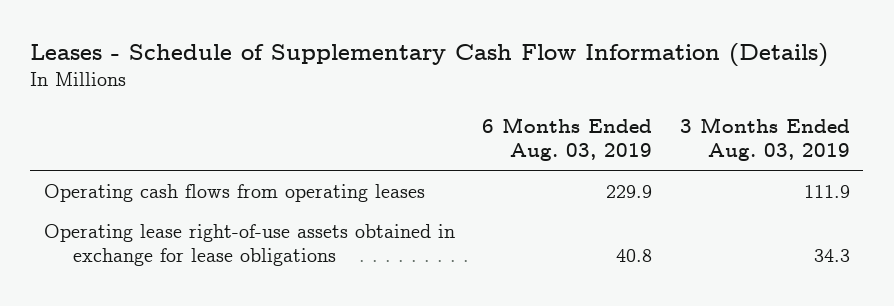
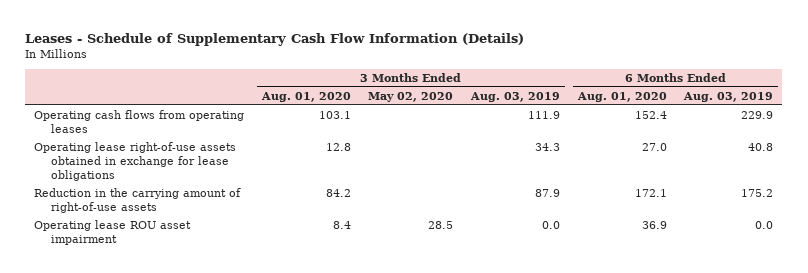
- | 6 Months Ended Aug. 03, 2019 | 3 Months Ended Aug. 03, 2019
+ | 3 Months Ended Aug. 01, 2020 | 3 Months Ended May 02, 2020 | 3 Months Ended Aug. 03, 2019 | 6 Months Ended Aug. 01, 2020 | 6 Months Ended Aug. 03, 2019
+ Reduction in the carrying amount of right-of-use assets | 84.2 | | 87.9 | 172.1 | 175.2
+ Operating lease ROU asset impairment | 8.4 | 28.5 | 0.0 | 36.9 | 0.0

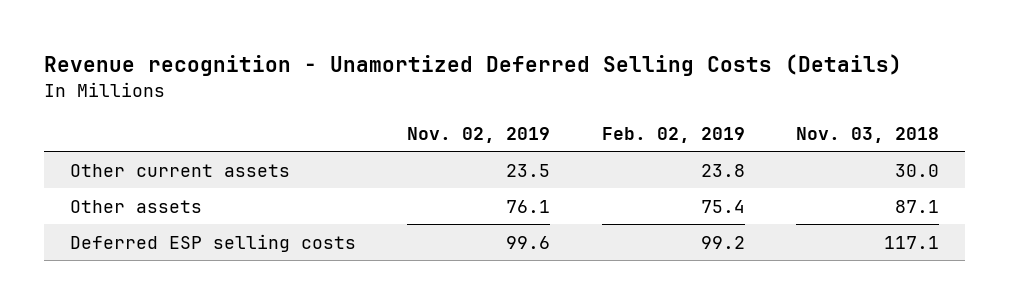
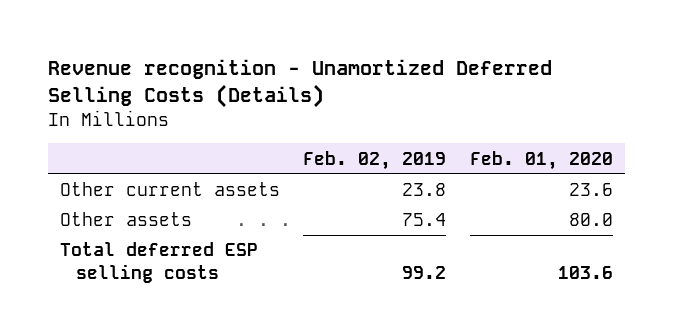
- | Nov. 02, 2019 | Feb. 02, 2019 | Nov. 03, 2018
+ | Feb. 02, 2019 | Feb. 01, 2020
- Deferred ESP selling costs | 99.6 | 99.2 | 117.1
+ Total deferred ESP selling costs | 99.2 | 103.6

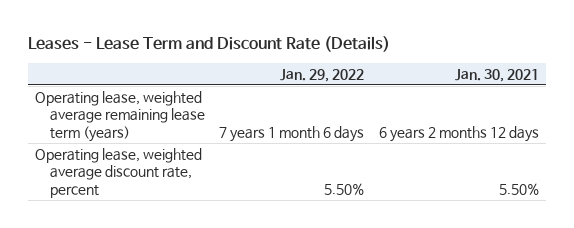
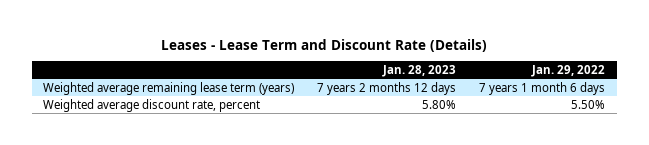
- | Jan. 29, 2022 | Jan. 30, 2021
+ | Jan. 28, 2023 | Jan. 29, 2022
- Operating lease, weighted average remaining lease term (years) | 7 years 1 month 6 days | 6 years 2 months 12 days
- Operating lease, weighted average discount rate, percent | 5.50% | 5.50%
+ Weighted average remaining lease term (years) | 7 years 2 months 12 days | 7 years 1 month 6 days
+ Weighted average discount rate, percent | 5.80% | 5.50%

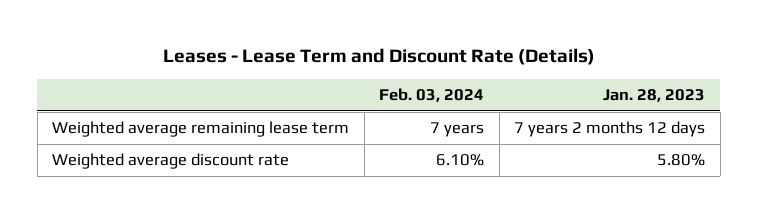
- | Jan. 28, 2023 | Jan. 29, 2022
+ | Feb. 03, 2024 | Jan. 28, 2023
- Weighted average remaining lease term (years) | 7 years 2 months 12 days | 7 years 1 month 6 days
- Weighted average discount rate, percent | 5.80% | 5.50%
+ Weighted average remaining lease term | 7 years | 7 years 2 months 12 days
+ Weighted average discount rate | 6.10% | 5.80%

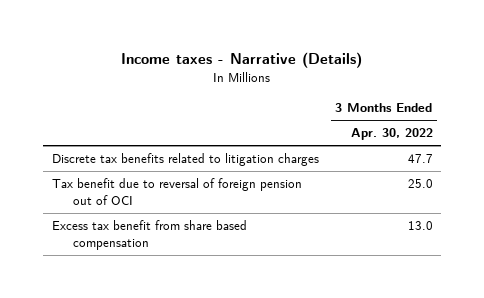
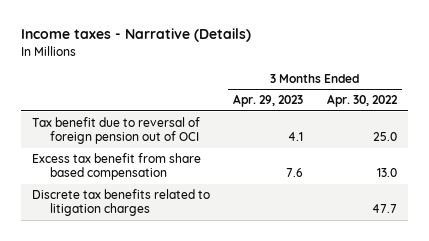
- | 3 Months Ended Apr. 30, 2022
+ | 3 Months Ended Apr. 29, 2023 | 3 Months Ended Apr. 30, 2022
moved down: Discrete tax benefits related to litigation charges | | 47.7

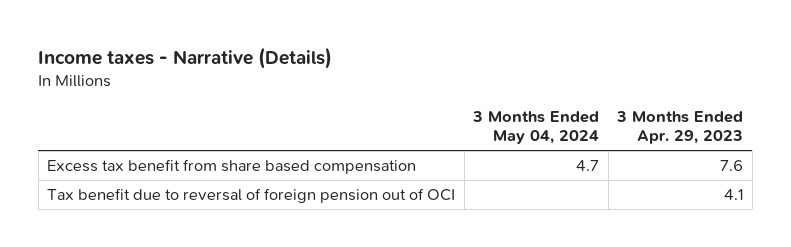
- | 3 Months Ended Apr. 29, 2023 | 3 Months Ended Apr. 30, 2022
+ | 3 Months Ended May 04, 2024 | 3 Months Ended Apr. 29, 2023
- Discrete tax benefits related to litigation charges | | 47.7
moved down: Tax benefit due to reversal of foreign pension out of OCI | | 4.1

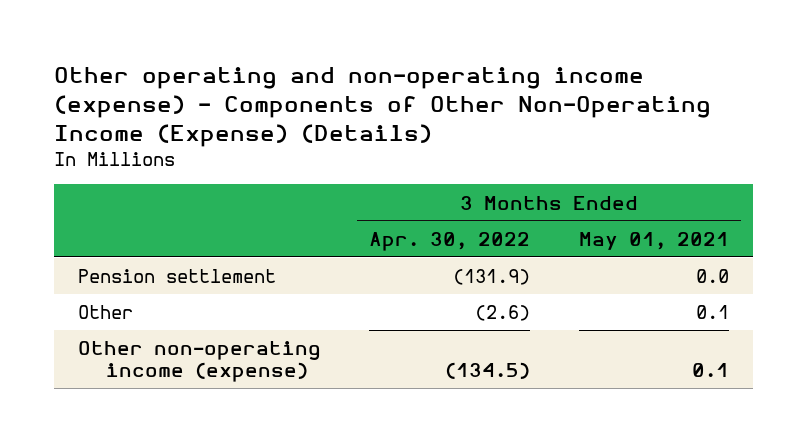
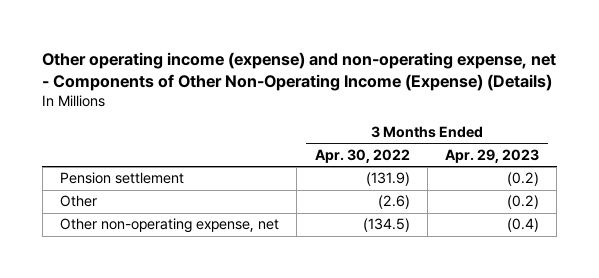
- Other operating and non-operating income (expense) - Components of Other Non-Operating Income (Expense) (Details)
+ Other operating income (expense) and non-operating expense, net - Components of Other Non-Operating Income (Expense) (Details)
- | 3 Months Ended Apr. 30, 2022 | 3 Months Ended May 01, 2021
+ | 3 Months Ended Apr. 30, 2022 | 3 Months Ended Apr. 29, 2023
- Other non-operating income (expense) | (134.5) | 0.1
+ Other non-operating expense, net | (134.5) | (0.4)

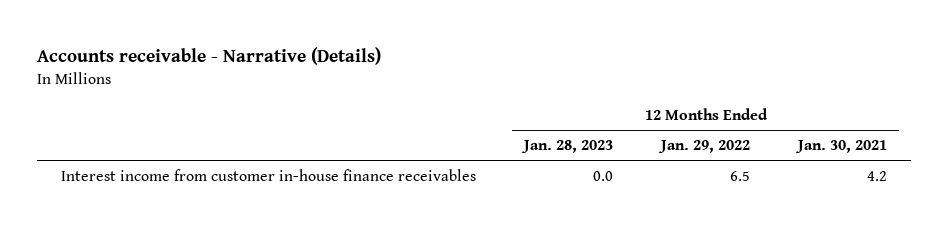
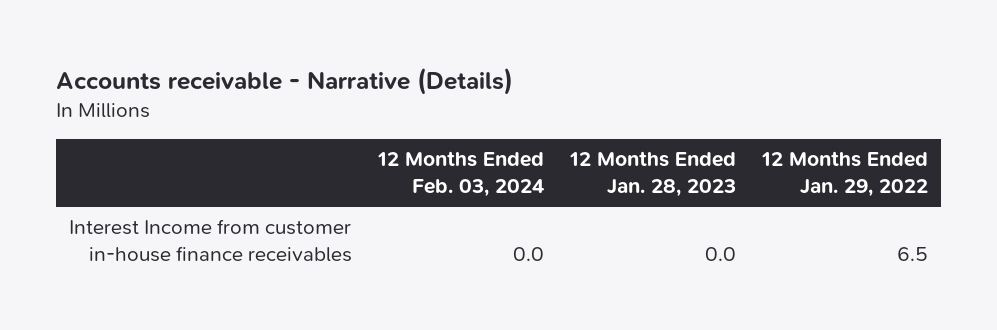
- | 12 Months Ended Jan. 28, 2023 | 12 Months Ended Jan. 29, 2022 | 12 Months Ended Jan. 30, 2021
+ | 12 Months Ended Feb. 03, 2024 | 12 Months Ended Jan. 28, 2023 | 12 Months Ended Jan. 29, 2022
- Interest income from customer in-house finance receivables | 0.0 | 6.5 | 4.2
+ Interest Income from customer in-house finance receivables | 0.0 | 0.0 | 6.5

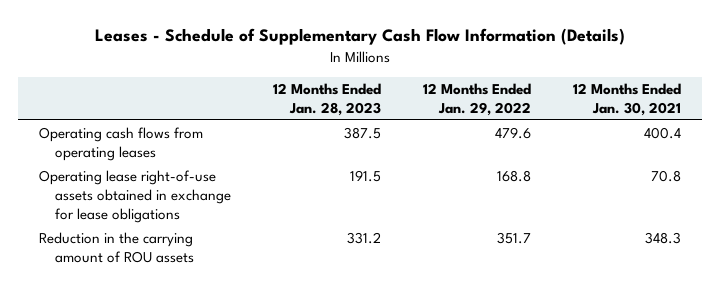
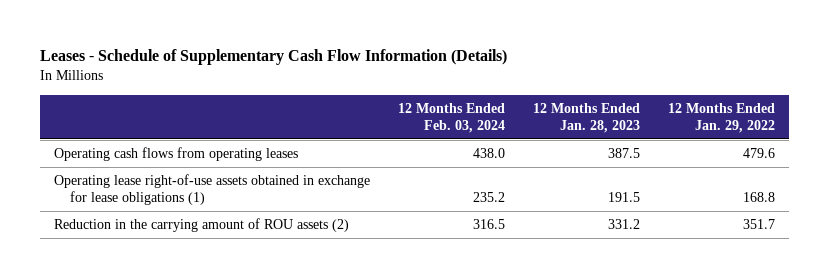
- | 12 Months Ended Jan. 28, 2023 | 12 Months Ended Jan. 29, 2022 | 12 Months Ended Jan. 30, 2021
+ | 12 Months Ended Feb. 03, 2024 | 12 Months Ended Jan. 28, 2023 | 12 Months Ended Jan. 29, 2022
- Operating lease right-of-use assets obtained in exchange for lease obligations | 191.5 | 168.8 | 70.8
- Reduction in the carrying amount of ROU assets | 331.2 | 351.7 | 348.3
+ Operating lease right-of-use assets obtained in exchange for lease obligations (1) | 235.2 | 191.5 | 168.8
+ Reduction in the carrying amount of ROU assets (2) | 316.5 | 331.2 | 351.7

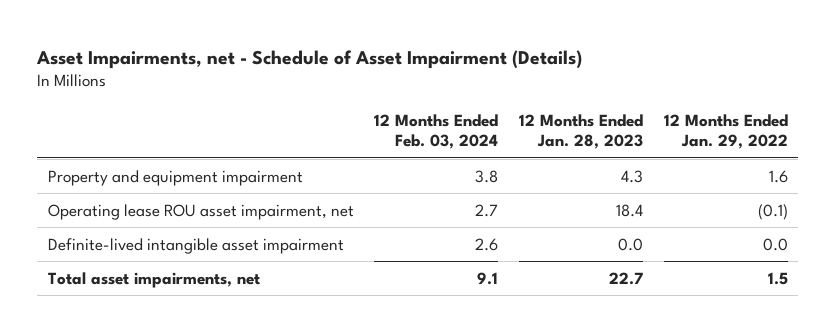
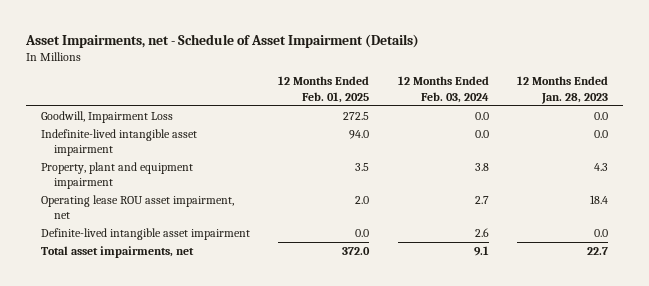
- | 12 Months Ended Feb. 03, 2024 | 12 Months Ended Jan. 28, 2023 | 12 Months Ended Jan. 29, 2022
+ | 12 Months Ended Feb. 01, 2025 | 12 Months Ended Feb. 03, 2024 | 12 Months Ended Jan. 28, 2023
- Property and equipment impairment | 3.8 | 4.3 | 1.6
+ Goodwill, Impairment Loss | 272.5 | 0.0 | 0.0
+ Indefinite-lived intangible asset impairment | 94.0 | 0.0 | 0.0
+ Property, plant and equipment impairment | 3.5 | 3.8 | 4.3

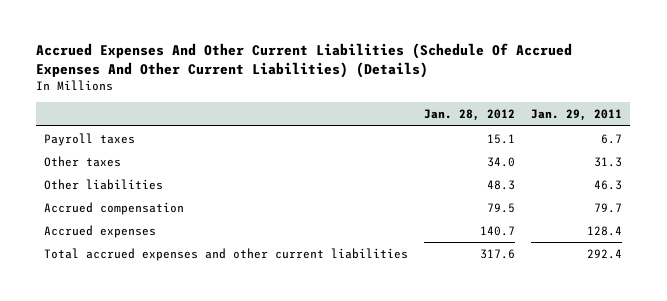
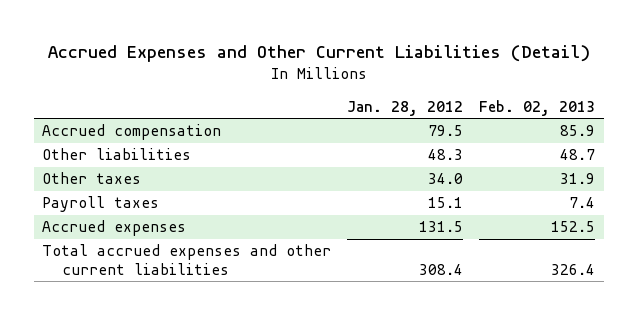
- Accrued Expenses And Other Current Liabilities (Schedule Of Accrued Expenses And Other Current Liabilities) (Details)
+ Accrued Expenses and Other Current Liabilities (Detail)
- | Jan. 28, 2012 | Jan. 29, 2011
+ | Jan. 28, 2012 | Feb. 02, 2013
- Accrued expenses | 140.7 | 128.4
- Total accrued expenses and other current liabilities | 317.6 | 292.4
moved down: Other liabilities | 48.3 | 48.7
moved down: Other taxes | 34.0 | 31.9
moved down: Payroll taxes | 15.1 | 7.4
+ Accrued expenses | 131.5 | 152.5
+ Total accrued expenses and other current liabilities | 308.4 | 326.4

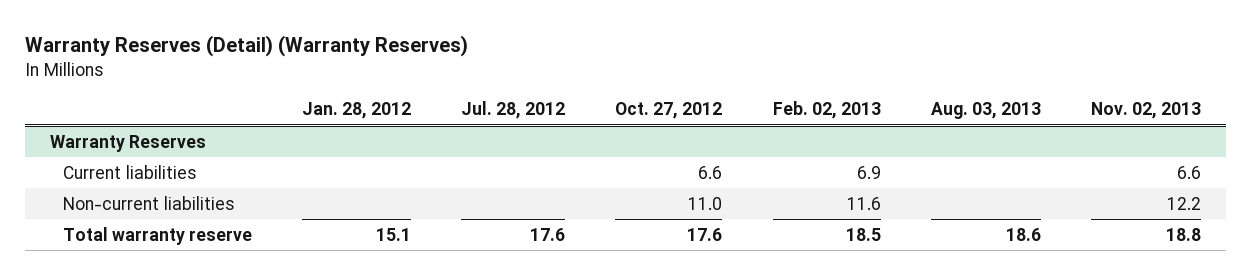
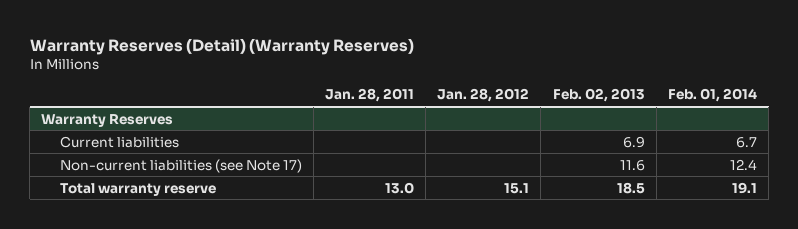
- | Jan. 28, 2012 | Jul. 28, 2012 | Oct. 27, 2012 | Feb. 02, 2013 | Aug. 03, 2013 | Nov. 02, 2013
+ | Jan. 28, 2011 | Jan. 28, 2012 | Feb. 02, 2013 | Feb. 01, 2014
@ Warranty Reserves
- Non-current liabilities | | | 11.0 | 11.6 | | 12.2
+ Non-current liabilities (see Note 17) | | | 11.6 | 12.4

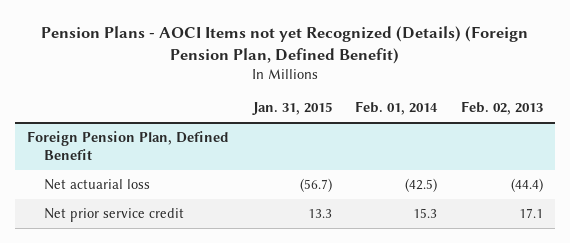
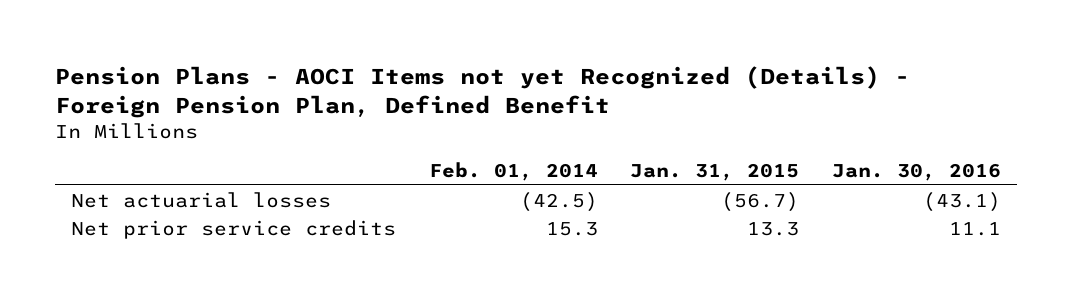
- Pension Plans - AOCI Items not yet Recognized (Details) (Foreign Pension Plan, Defined Benefit)
+ Pension Plans - AOCI Items not yet Recognized (Details) - Foreign Pension Plan, Defined Benefit
- | Jan. 31, 2015 | Feb. 01, 2014 | Feb. 02, 2013
+ | Feb. 01, 2014 | Jan. 31, 2015 | Jan. 30, 2016
- Foreign Pension Plan, Defined Benefit
- Net actuarial loss | (56.7) | (42.5) | (44.4)
- Net prior service credit | 13.3 | 15.3 | 17.1
+ Net actuarial losses | (42.5) | (56.7) | (43.1)
+ Net prior service credits | 15.3 | 13.3 | 11.1

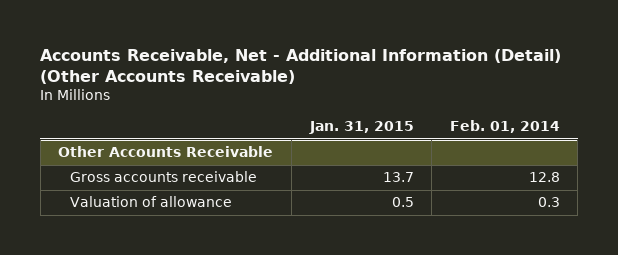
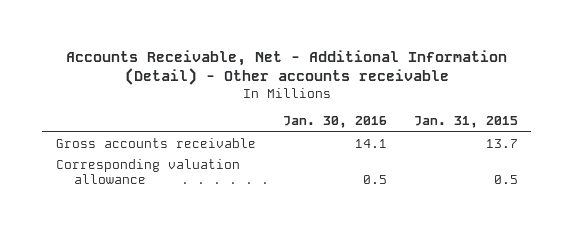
- Accounts Receivable, Net - Additional Information (Detail) (Other Accounts Receivable)
+ Accounts Receivable, Net - Additional Information (Detail) - Other accounts receivable
- | Jan. 31, 2015 | Feb. 01, 2014
+ | Jan. 30, 2016 | Jan. 31, 2015
- Other Accounts Receivable
- Valuation of allowance | 0.5 | 0.3
+ Corresponding valuation allowance | 0.5 | 0.5

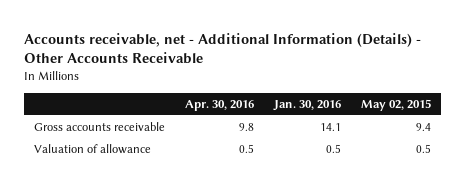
- Accounts Receivable, Net - Additional Information (Detail) - Other accounts receivable
+ Accounts receivable, net - Additional Information (Details) - Other Accounts Receivable
- | Jan. 30, 2016 | Jan. 31, 2015
+ | Apr. 30, 2016 | Jan. 30, 2016 | May 02, 2015
- Corresponding valuation allowance | 0.5 | 0.5
+ Valuation of allowance | 0.5 | 0.5 | 0.5

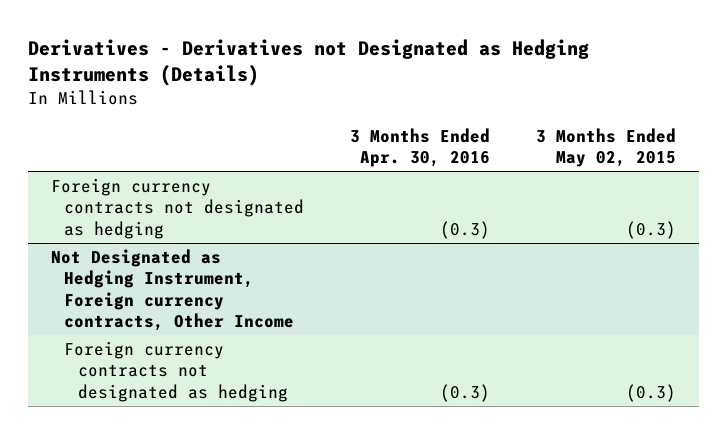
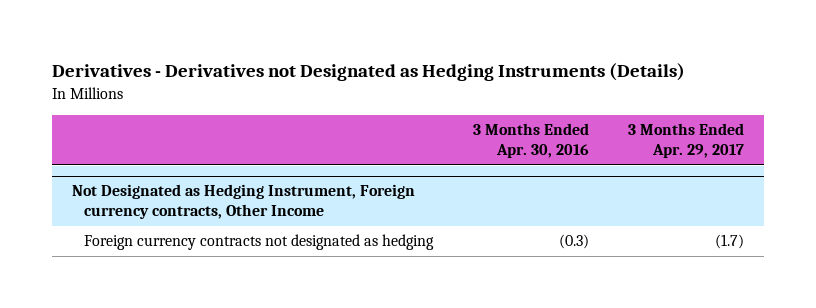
- | 3 Months Ended Apr. 30, 2016 | 3 Months Ended May 02, 2015
+ | 3 Months Ended Apr. 30, 2016 | 3 Months Ended Apr. 29, 2017
- Foreign currency contracts not designated as hedging | (0.3) | (0.3)

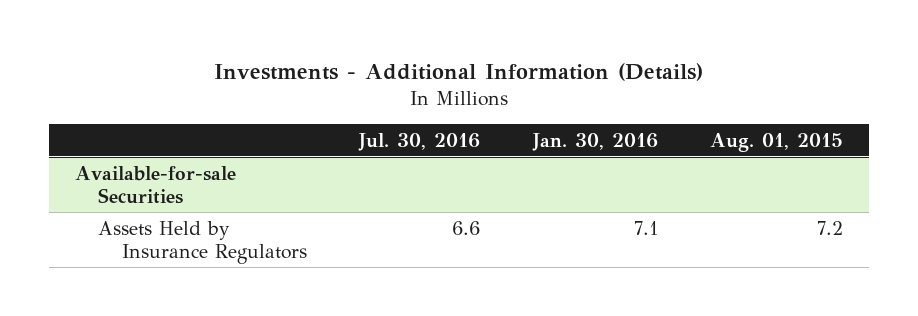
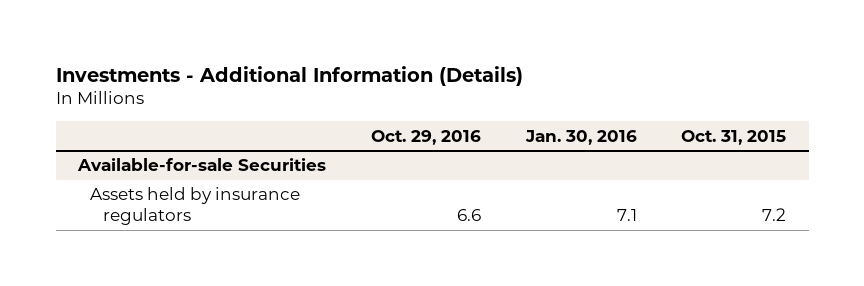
- | Jul. 30, 2016 | Jan. 30, 2016 | Aug. 01, 2015
+ | Oct. 29, 2016 | Jan. 30, 2016 | Oct. 31, 2015
@ Available-for-sale Securities
- Assets Held by Insurance Regulators | 6.6 | 7.1 | 7.2
+ Assets held by insurance regulators | 6.6 | 7.1 | 7.2

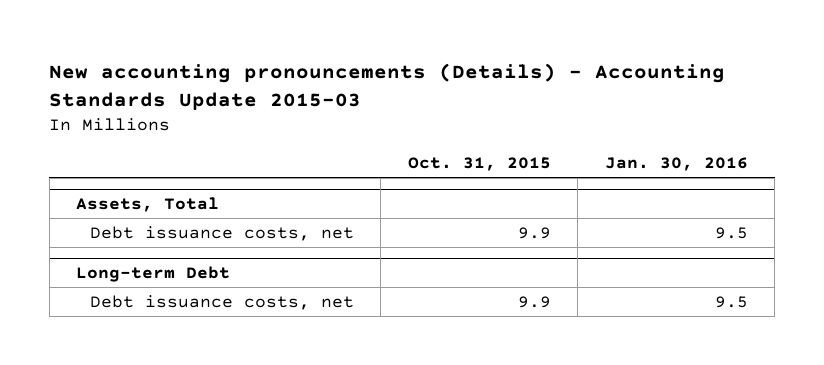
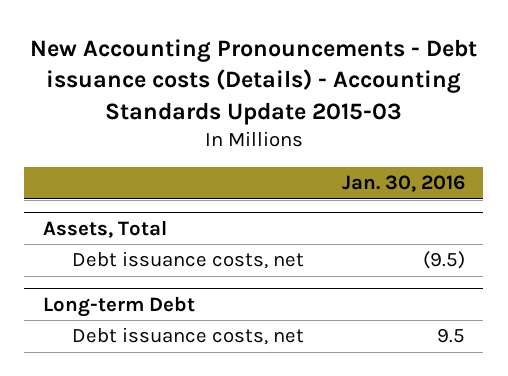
- New accounting pronouncements (Details) - Accounting Standards Update 2015-03
+ New Accounting Pronouncements - Debt issuance costs (Details) - Accounting Standards Update 2015-03
- | Oct. 31, 2015 | Jan. 30, 2016
+ | Jan. 30, 2016
@ Assets, Total
- Debt issuance costs, net | 9.9 | 9.5
+ Debt issuance costs, net | (9.5)

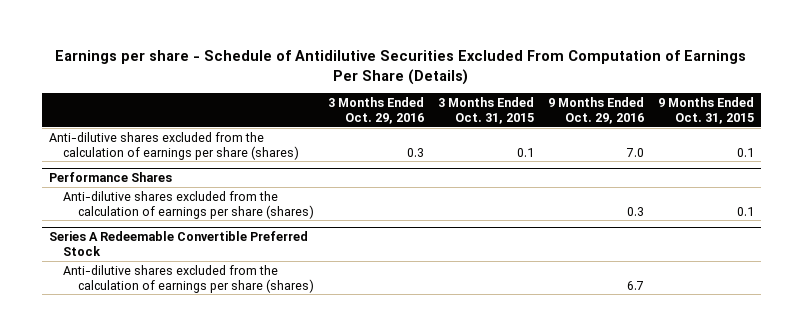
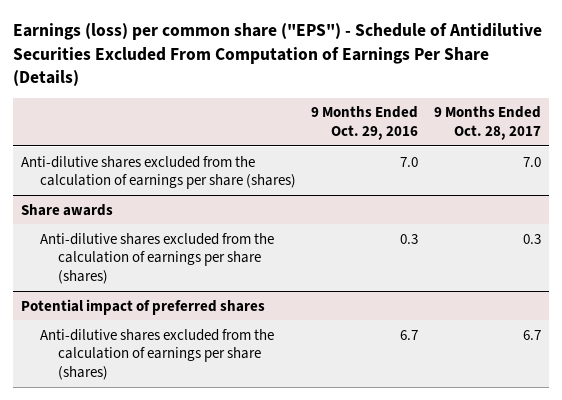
- Earnings per share - Schedule of Antidilutive Securities Excluded From Computation of Earnings Per Share (Details)
+ Earnings (loss) per common share ("EPS") - Schedule of Antidilutive Securities Excluded From Computation of Earnings Per Share (Details)
- | 3 Months Ended Oct. 29, 2016 | 3 Months Ended Oct. 31, 2015 | 9 Months Ended Oct. 29, 2016 | 9 Months Ended Oct. 31, 2015
+ | 9 Months Ended Oct. 29, 2016 | 9 Months Ended Oct. 28, 2017
- Performance Shares
+ Share awards
- Series A Redeemable Convertible Preferred Stock
+ Potential impact of preferred shares

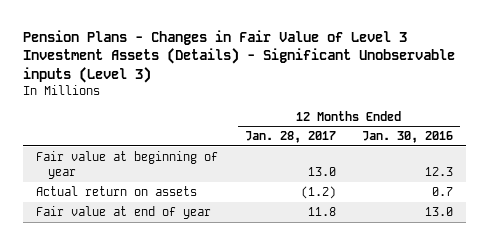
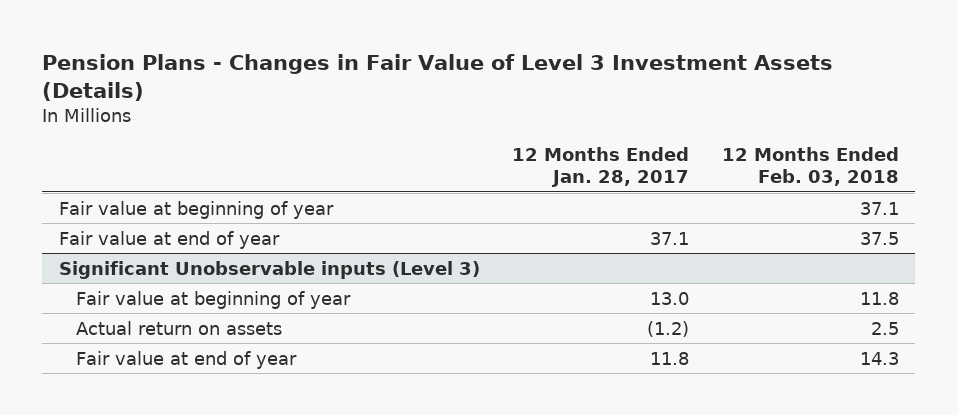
- Pension Plans - Changes in Fair Value of Level 3 Investment Assets (Details) - Significant Unobservable inputs (Level 3)
+ Pension Plans - Changes in Fair Value of Level 3 Investment Assets (Details)
- | 12 Months Ended Jan. 28, 2017 | 12 Months Ended Jan. 30, 2016
+ | 12 Months Ended Jan. 28, 2017 | 12 Months Ended Feb. 03, 2018
+ Fair value at beginning of year | | 37.1
+ Fair value at end of year | 37.1 | 37.5
+ Significant Unobservable inputs (Level 3)

